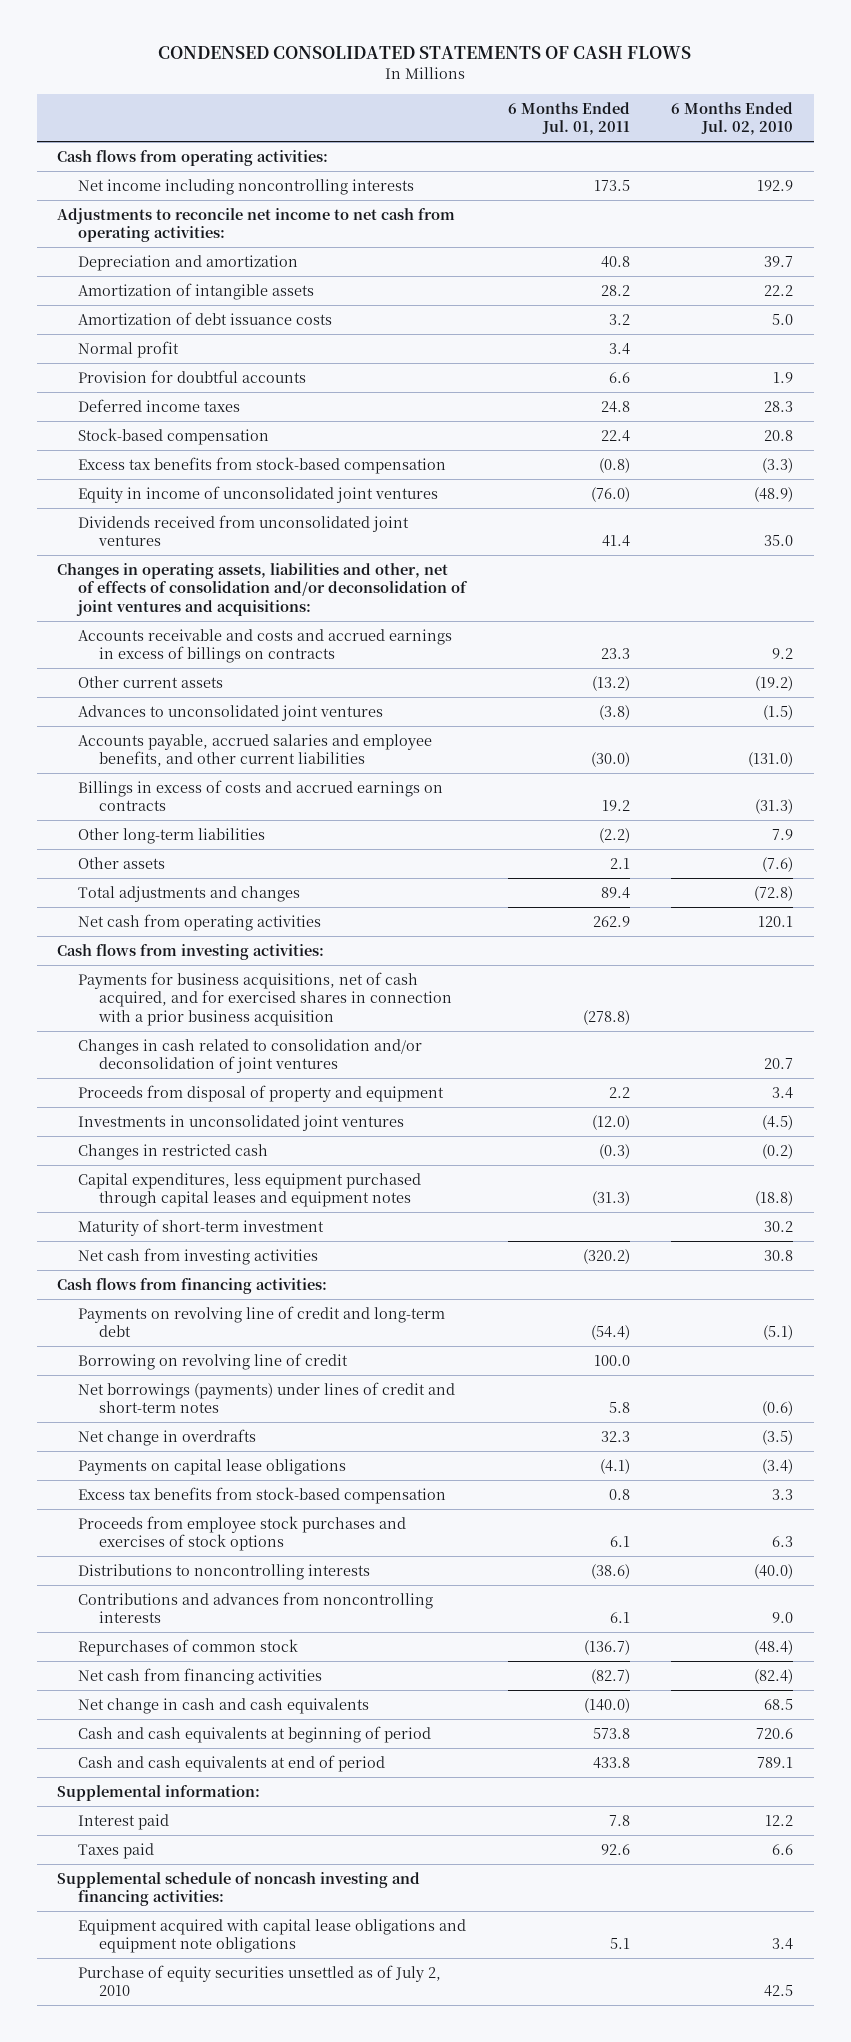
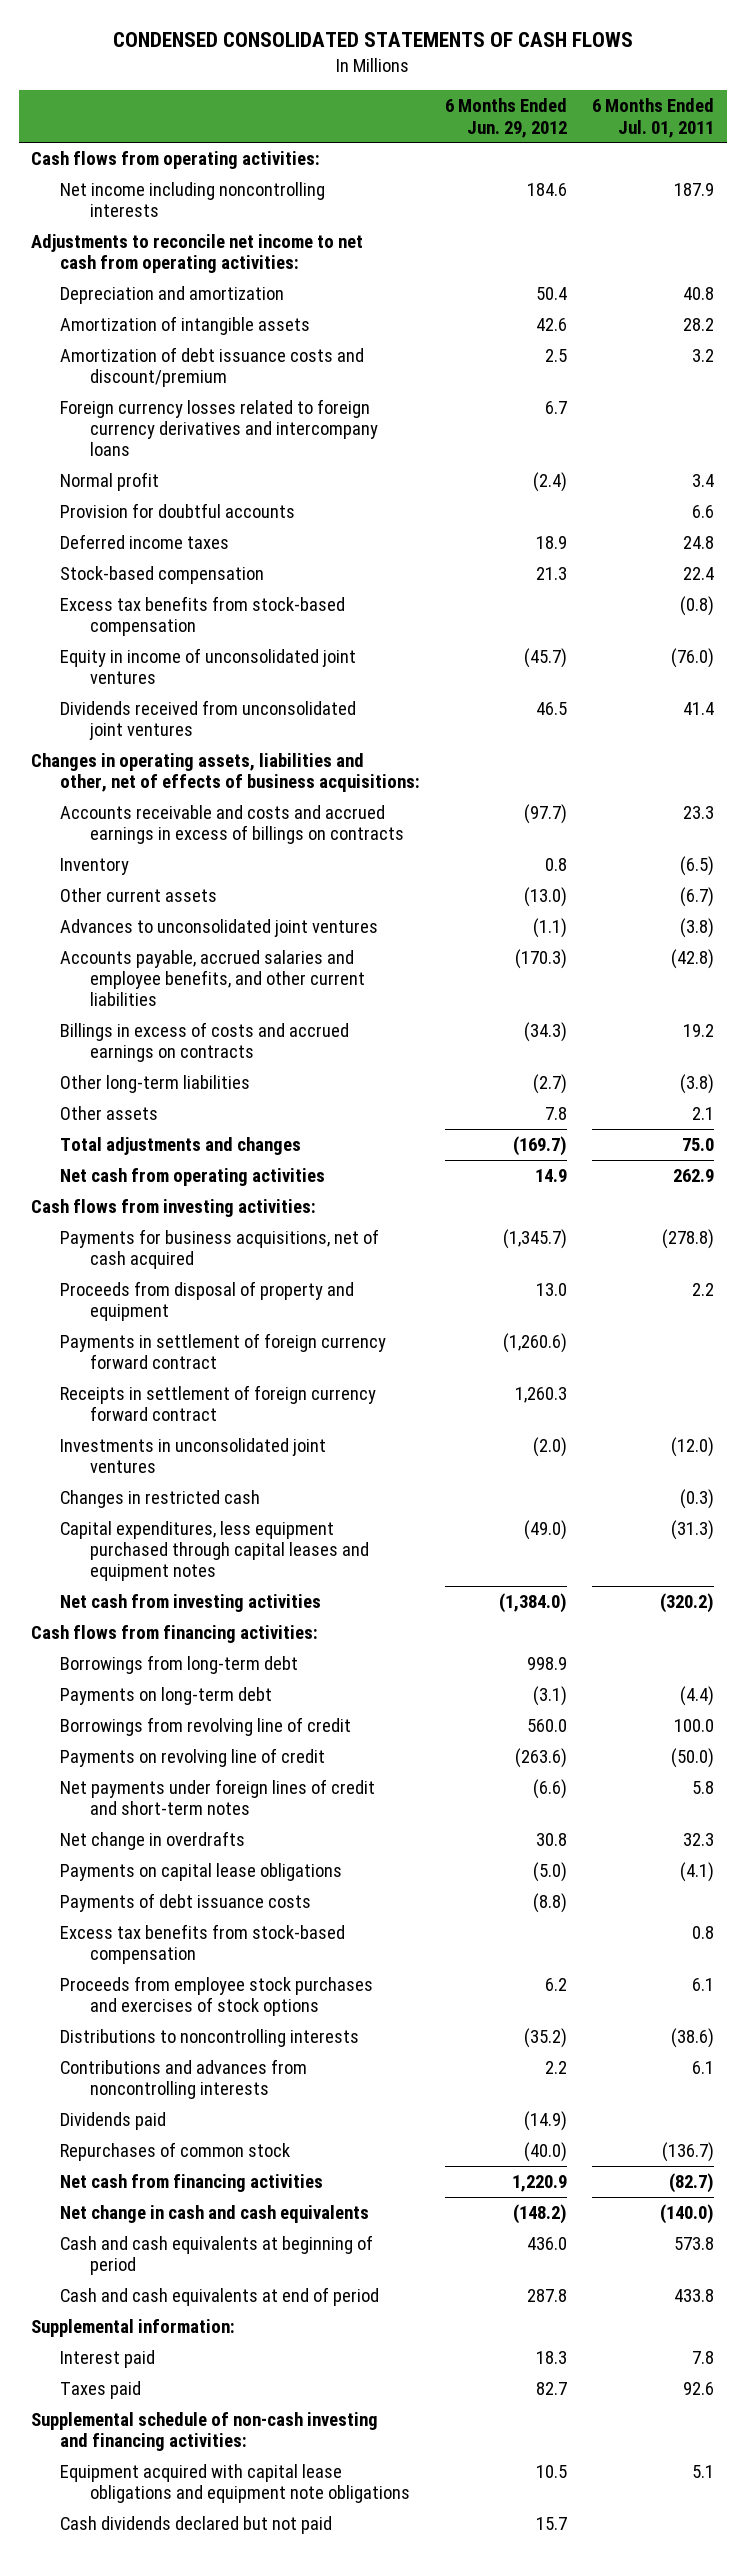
- | 6 Months Ended Jul. 01, 2011 | 6 Months Ended Jul. 02, 2010
+ | 6 Months Ended Jun. 29, 2012 | 6 Months Ended Jul. 01, 2011
- Net income including noncontrolling interests | 173.5 | 192.9
+ Net income including noncontrolling interests | 184.6 | 187.9
- Amortization of debt issuance costs | 3.2 | 5.0
+ Amortization of debt issuance costs and discount/premium | 2.5 | 3.2
+ Foreign currency losses related to foreign currency derivatives and intercompany loans | 6.7 |
- Changes in operating assets, liabilities and other, net of effects of consolidation and/or deconsolidation of joint ventures and acquisitions:
+ Changes in operating assets, liabilities and other, net of effects of business acquisitions:
- Other current assets | (13.2) | (19.2)
+ Inventory | 0.8 | (6.5)
+ Other current assets | (13.0) | (6.7)
- Accounts payable, accrued salaries and employee benefits, and other current liabilities | (30.0) | (131.0)
+ Accounts payable, accrued salaries and employee benefits, and other current liabilities | (170.3) | (42.8)
- Other long-term liabilities | (2.2) | 7.9
+ Other long-term liabilities | (2.7) | (3.8)
- Total adjustments and changes | 89.4 | (72.8)
+ Total adjustments and changes | (169.7) | 75.0
- Payments for business acquisitions, net of cash acquired, and for exercised shares in connection with a prior business acquisition | (278.8) |
- Changes in cash related to consolidation and/or deconsolidation of joint ventures | | 20.7
+ Payments for business acquisitions, net of cash acquired | (1,345.7) | (278.8)
+ Payments in settlement of foreign currency forward contract | (1,260.6) |
+ Receipts in settlement of foreign currency forward contract | 1,260.3 |
- Maturity of short-term investment | | 30.2
- Payments on revolving line of credit and long-term debt | (54.4) | (5.1)
- Borrowing on revolving line of credit | 100.0 |
- Net borrowings (payments) under lines of credit and short-term notes | 5.8 | (0.6)
+ Borrowings from long-term debt | 998.9 |
+ Payments on long-term debt | (3.1) | (4.4)
+ Borrowings from revolving line of credit | 560.0 | 100.0
+ Payments on revolving line of credit | (263.6) | (50.0)
+ Net payments under foreign lines of credit and short-term notes | (6.6) | 5.8
+ Payments of debt issuance costs | (8.8) |
+ Dividends paid | (14.9) |
- Supplemental schedule of noncash investing and financing activities:
+ Supplemental schedule of non-cash investing and financing activities:
- Purchase of equity securities unsettled as of July 2, 2010 | | 42.5
+ Cash dividends declared but not paid | 15.7 |

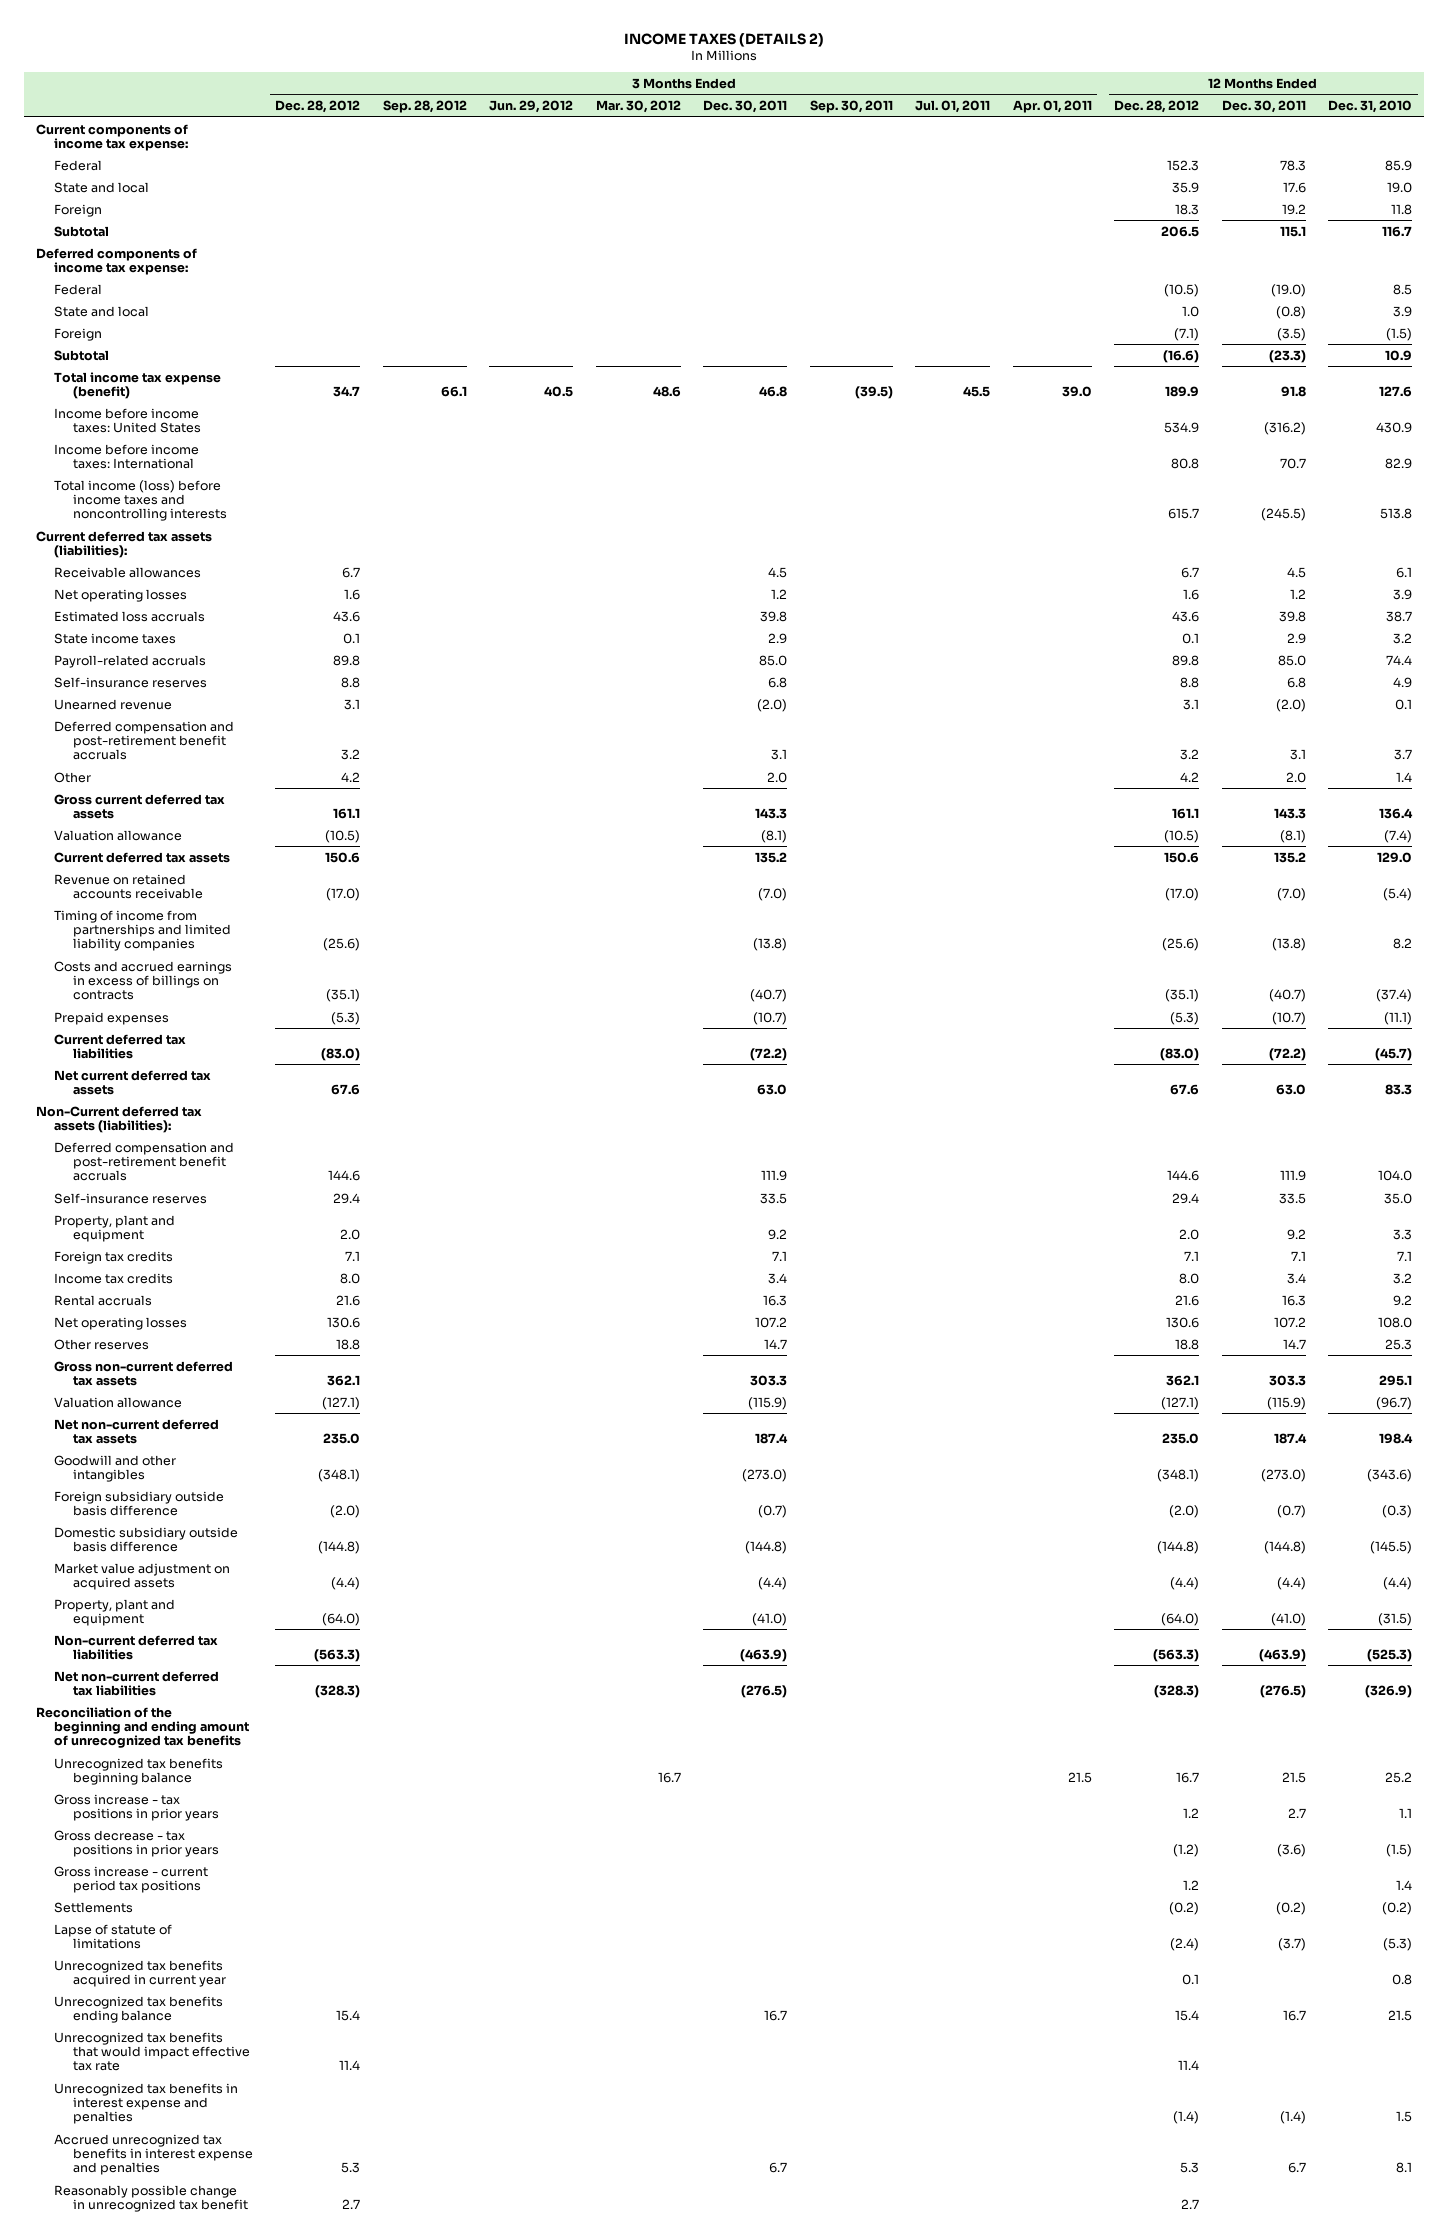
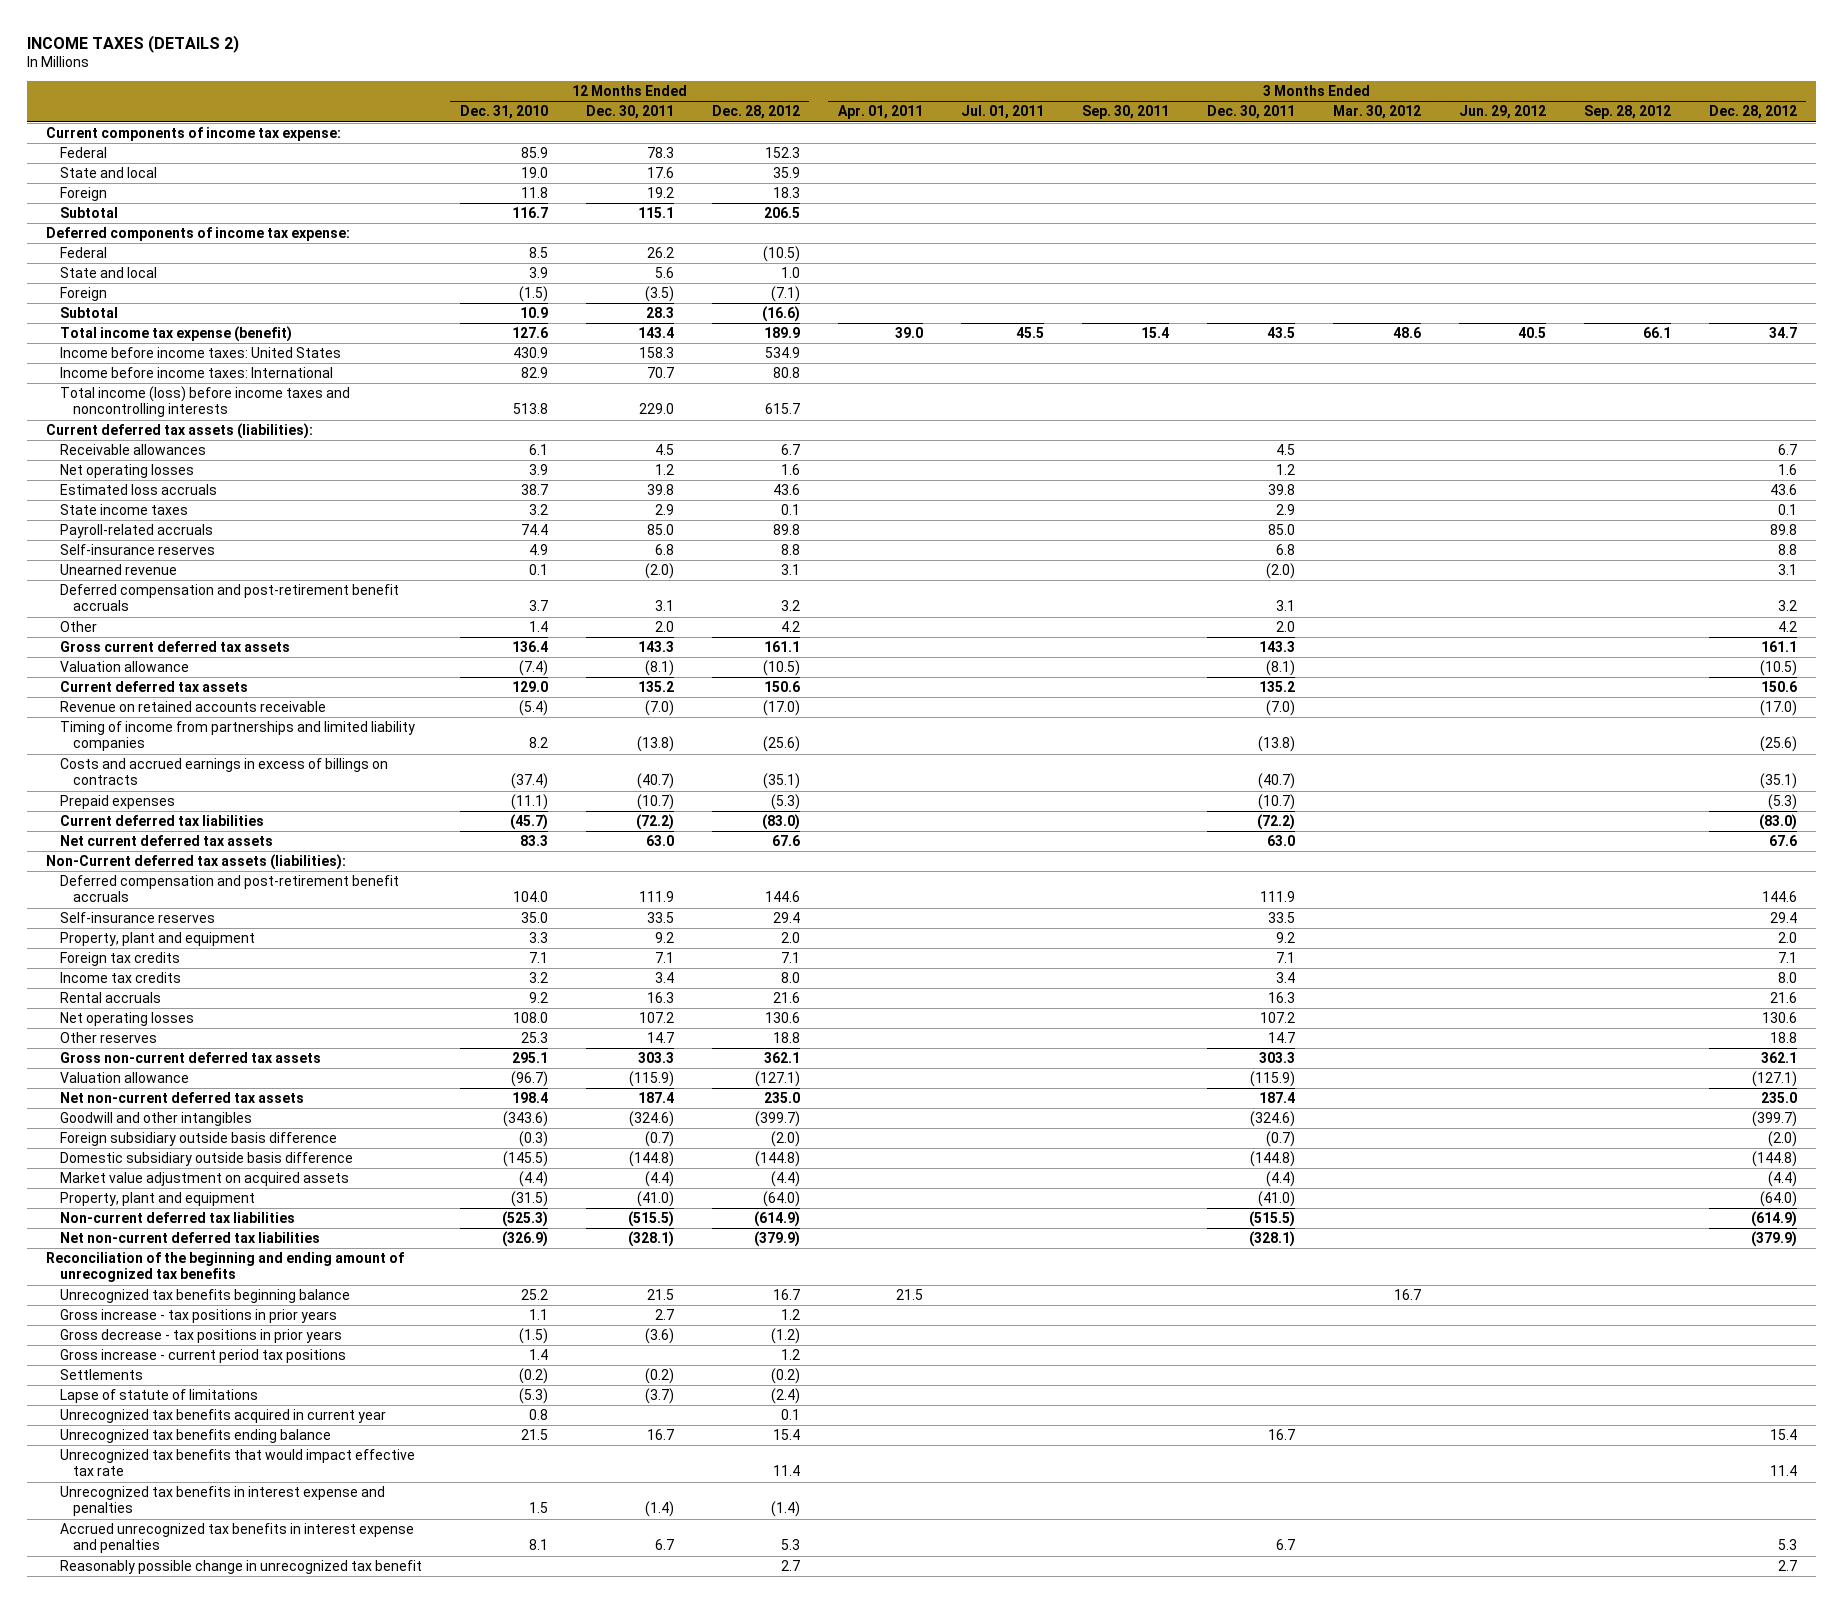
- | 3 Months Ended Dec. 28, 2012 | 3 Months Ended Sep. 28, 2012 | 3 Months Ended Jun. 29, 2012 | 3 Months Ended Mar. 30, 2012 | 3 Months Ended Dec. 30, 2011 | 3 Months Ended Sep. 30, 2011 | 3 Months Ended Jul. 01, 2011 | 3 Months Ended Apr. 01, 2011 | 12 Months Ended Dec. 28, 2012 | 12 Months Ended Dec. 30, 2011 | 12 Months Ended Dec. 31, 2010
+ | 12 Months Ended Dec. 31, 2010 | 12 Months Ended Dec. 30, 2011 | 12 Months Ended Dec. 28, 2012 | 3 Months Ended Apr. 01, 2011 | 3 Months Ended Jul. 01, 2011 | 3 Months Ended Sep. 30, 2011 | 3 Months Ended Dec. 30, 2011 | 3 Months Ended Mar. 30, 2012 | 3 Months Ended Jun. 29, 2012 | 3 Months Ended Sep. 28, 2012 | 3 Months Ended Dec. 28, 2012
- Federal | | | | | | | | | (10.5) | (19.0) | 8.5
- State and local | | | | | | | | | 1.0 | (0.8) | 3.9
+ Federal | 8.5 | 26.2 | (10.5) | | | | | | | |
+ State and local | 3.9 | 5.6 | 1.0 | | | | | | | |
- Subtotal | | | | | | | | | (16.6) | (23.3) | 10.9
- Total income tax expense (benefit) | 34.7 | 66.1 | 40.5 | 48.6 | 46.8 | (39.5) | 45.5 | 39.0 | 189.9 | 91.8 | 127.6
- Income before income taxes: United States | | | | | | | | | 534.9 | (316.2) | 430.9
+ Subtotal | 10.9 | 28.3 | (16.6) | | | | | | | |
+ Total income tax expense (benefit) | 127.6 | 143.4 | 189.9 | 39.0 | 45.5 | 15.4 | 43.5 | 48.6 | 40.5 | 66.1 | 34.7
+ Income before income taxes: United States | 430.9 | 158.3 | 534.9 | | | | | | | |
- Total income (loss) before income taxes and noncontrolling interests | | | | | | | | | 615.7 | (245.5) | 513.8
+ Total income (loss) before income taxes and noncontrolling interests | 513.8 | 229.0 | 615.7 | | | | | | | |
- Goodwill and other intangibles | (348.1) | | | | (273.0) | | | | (348.1) | (273.0) | (343.6)
+ Goodwill and other intangibles | (343.6) | (324.6) | (399.7) | | | | (324.6) | | | | (399.7)
- Non-current deferred tax liabilities | (563.3) | | | | (463.9) | | | | (563.3) | (463.9) | (525.3)
- Net non-current deferred tax liabilities | (328.3) | | | | (276.5) | | | | (328.3) | (276.5) | (326.9)
+ Non-current deferred tax liabilities | (525.3) | (515.5) | (614.9) | | | | (515.5) | | | | (614.9)
+ Net non-current deferred tax liabilities | (326.9) | (328.1) | (379.9) | | | | (328.1) | | | | (379.9)

